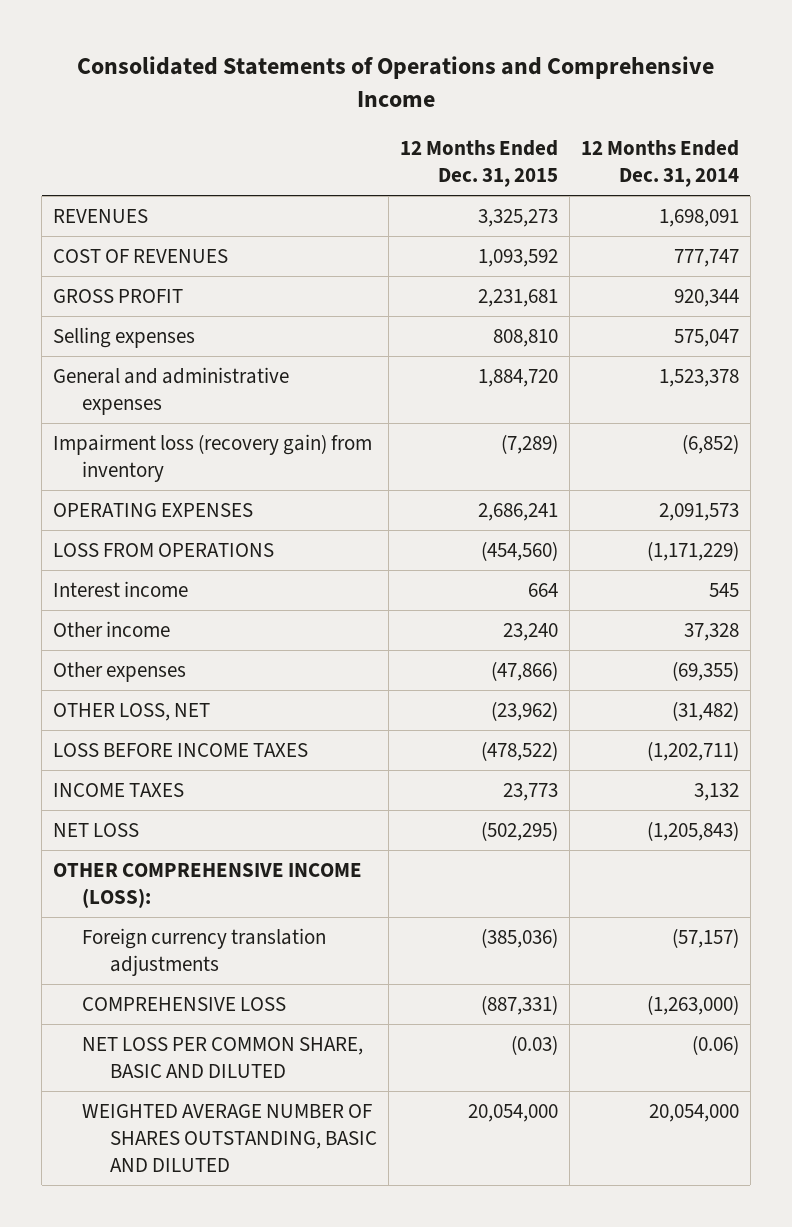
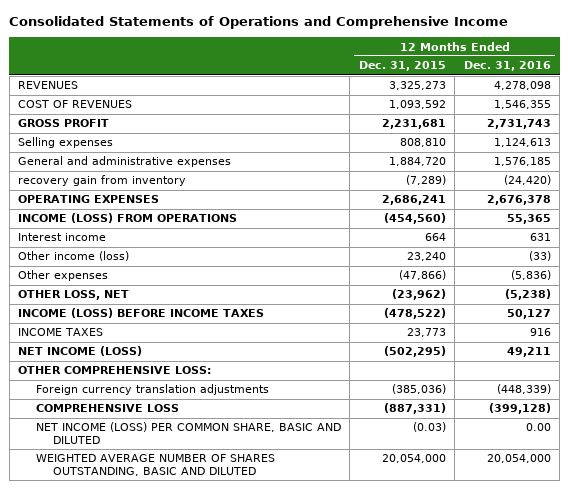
- | 12 Months Ended Dec. 31, 2015 | 12 Months Ended Dec. 31, 2014
+ | 12 Months Ended Dec. 31, 2015 | 12 Months Ended Dec. 31, 2016
- Impairment loss (recovery gain) from inventory | (7,289) | (6,852)
+ recovery gain from inventory | (7,289) | (24,420)
- LOSS FROM OPERATIONS | (454,560) | (1,171,229)
+ INCOME (LOSS) FROM OPERATIONS | (454,560) | 55,365
- Other income | 23,240 | 37,328
+ Other income (loss) | 23,240 | (33)
- LOSS BEFORE INCOME TAXES | (478,522) | (1,202,711)
+ INCOME (LOSS) BEFORE INCOME TAXES | (478,522) | 50,127
- NET LOSS | (502,295) | (1,205,843)
- OTHER COMPREHENSIVE INCOME (LOSS):
+ NET INCOME (LOSS) | (502,295) | 49,211
+ OTHER COMPREHENSIVE LOSS:
- NET LOSS PER COMMON SHARE, BASIC AND DILUTED | (0.03) | (0.06)
+ NET INCOME (LOSS) PER COMMON SHARE, BASIC AND DILUTED | (0.03) | 0.00

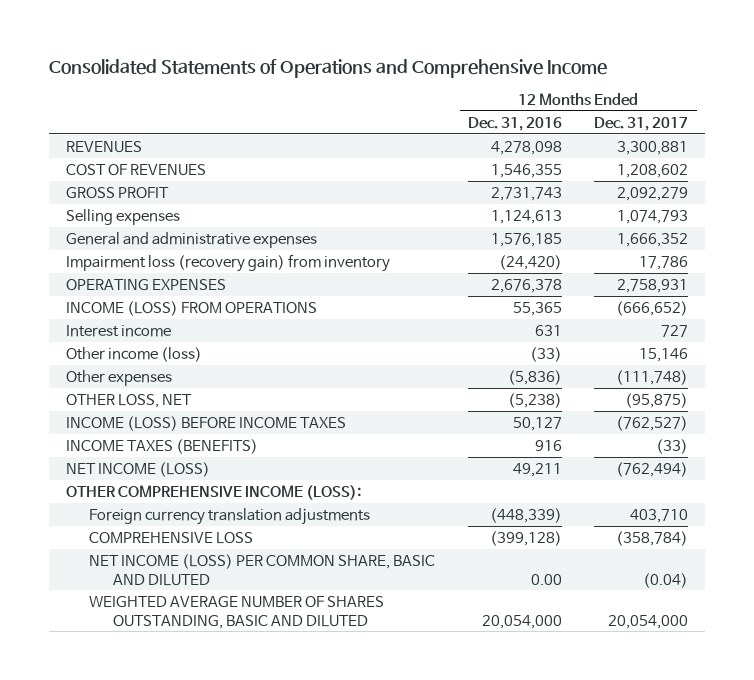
- | 12 Months Ended Dec. 31, 2015 | 12 Months Ended Dec. 31, 2016
+ | 12 Months Ended Dec. 31, 2016 | 12 Months Ended Dec. 31, 2017
- recovery gain from inventory | (7,289) | (24,420)
+ Impairment loss (recovery gain) from inventory | (24,420) | 17,786
- INCOME TAXES | 23,773 | 916
+ INCOME TAXES (BENEFITS) | 916 | (33)
- OTHER COMPREHENSIVE LOSS:
+ OTHER COMPREHENSIVE INCOME (LOSS):

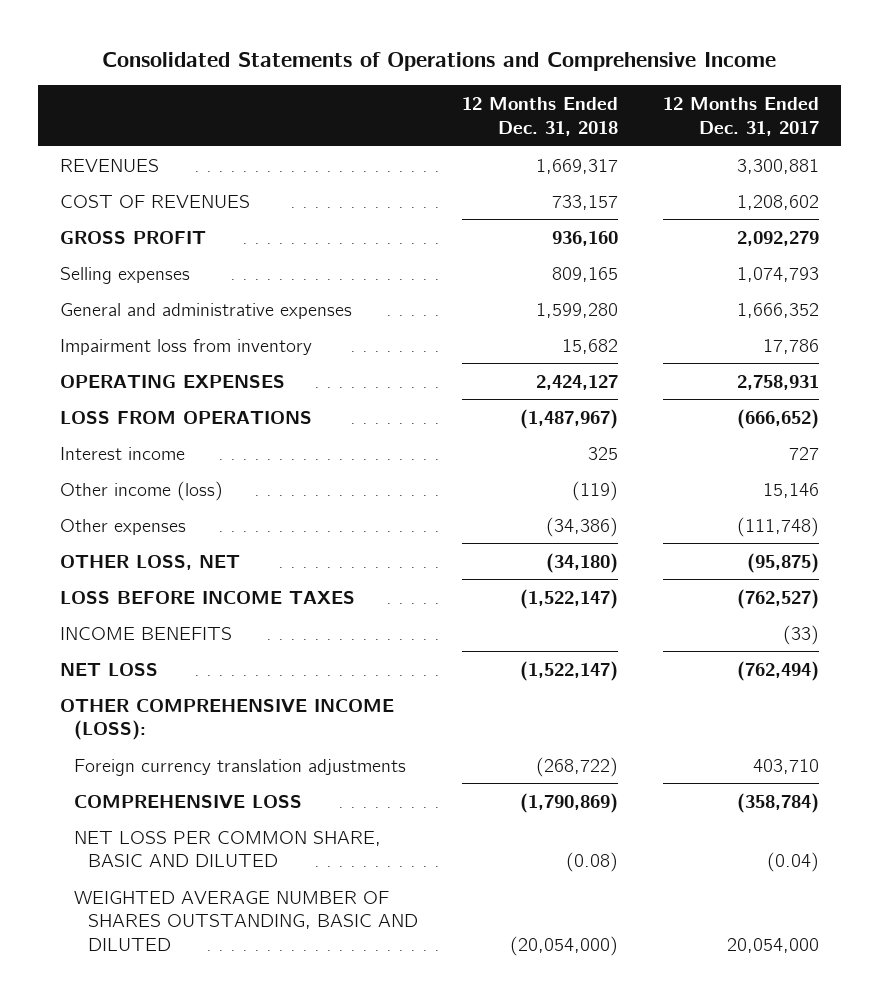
- | 12 Months Ended Dec. 31, 2016 | 12 Months Ended Dec. 31, 2017
+ | 12 Months Ended Dec. 31, 2018 | 12 Months Ended Dec. 31, 2017
- Impairment loss (recovery gain) from inventory | (24,420) | 17,786
+ Impairment loss from inventory | 15,682 | 17,786
- INCOME (LOSS) FROM OPERATIONS | 55,365 | (666,652)
+ LOSS FROM OPERATIONS | (1,487,967) | (666,652)
- INCOME (LOSS) BEFORE INCOME TAXES | 50,127 | (762,527)
- INCOME TAXES (BENEFITS) | 916 | (33)
- NET INCOME (LOSS) | 49,211 | (762,494)
+ LOSS BEFORE INCOME TAXES | (1,522,147) | (762,527)
+ INCOME BENEFITS | | (33)
+ NET LOSS | (1,522,147) | (762,494)
- NET INCOME (LOSS) PER COMMON SHARE, BASIC AND DILUTED | 0.00 | (0.04)
+ NET LOSS PER COMMON SHARE, BASIC AND DILUTED | (0.08) | (0.04)

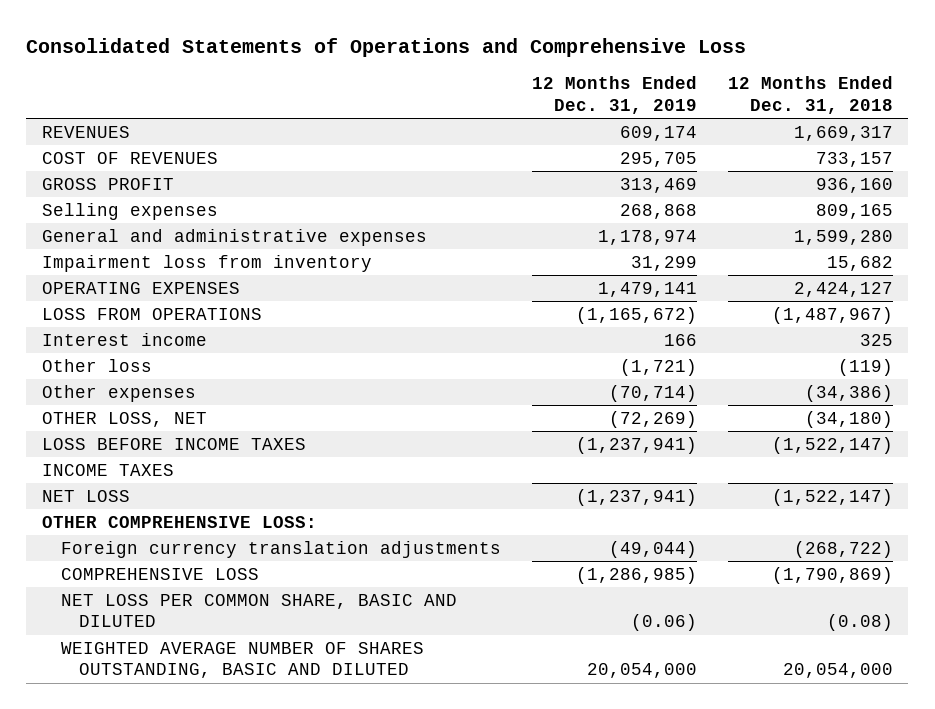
- Consolidated Statements of Operations and Comprehensive Income
+ Consolidated Statements of Operations and Comprehensive Loss
- | 12 Months Ended Dec. 31, 2018 | 12 Months Ended Dec. 31, 2017
+ | 12 Months Ended Dec. 31, 2019 | 12 Months Ended Dec. 31, 2018
- Other income (loss) | (119) | 15,146
+ Other loss | (1,721) | (119)
- INCOME BENEFITS | | (33)
+ INCOME TAXES
- OTHER COMPREHENSIVE INCOME (LOSS):
+ OTHER COMPREHENSIVE LOSS:
- WEIGHTED AVERAGE NUMBER OF SHARES OUTSTANDING, BASIC AND DILUTED | (20,054,000) | 20,054,000
+ WEIGHTED AVERAGE NUMBER OF SHARES OUTSTANDING, BASIC AND DILUTED | 20,054,000 | 20,054,000

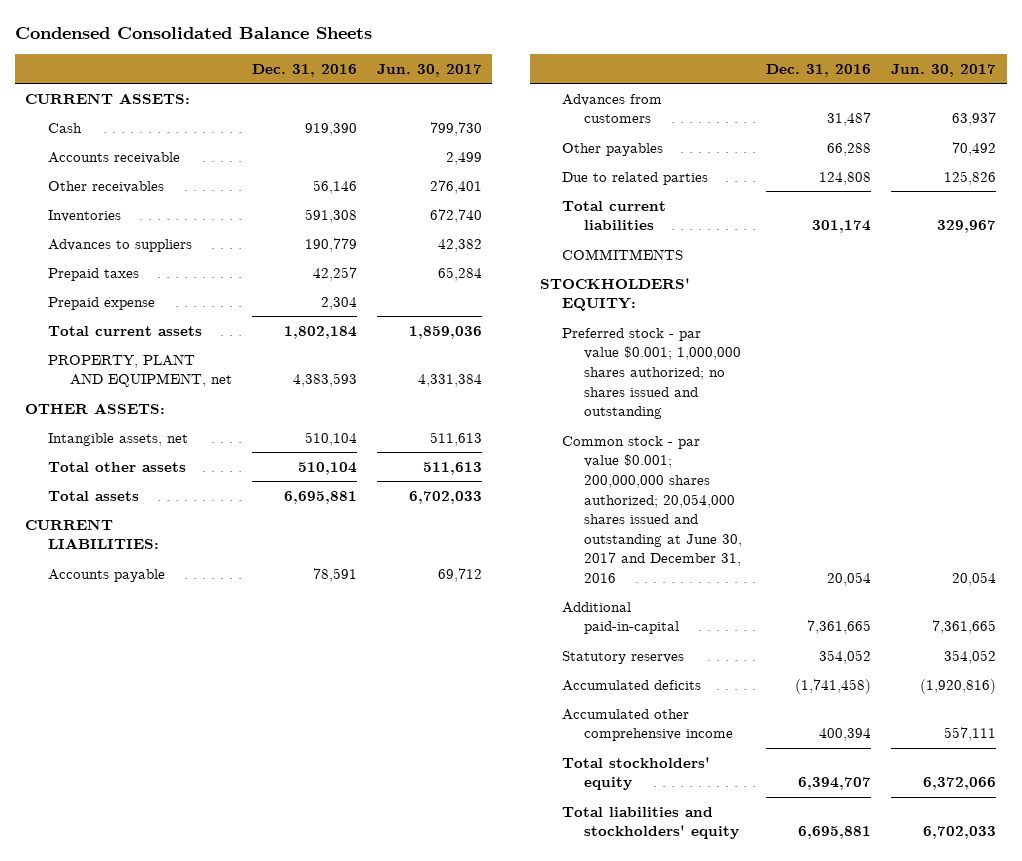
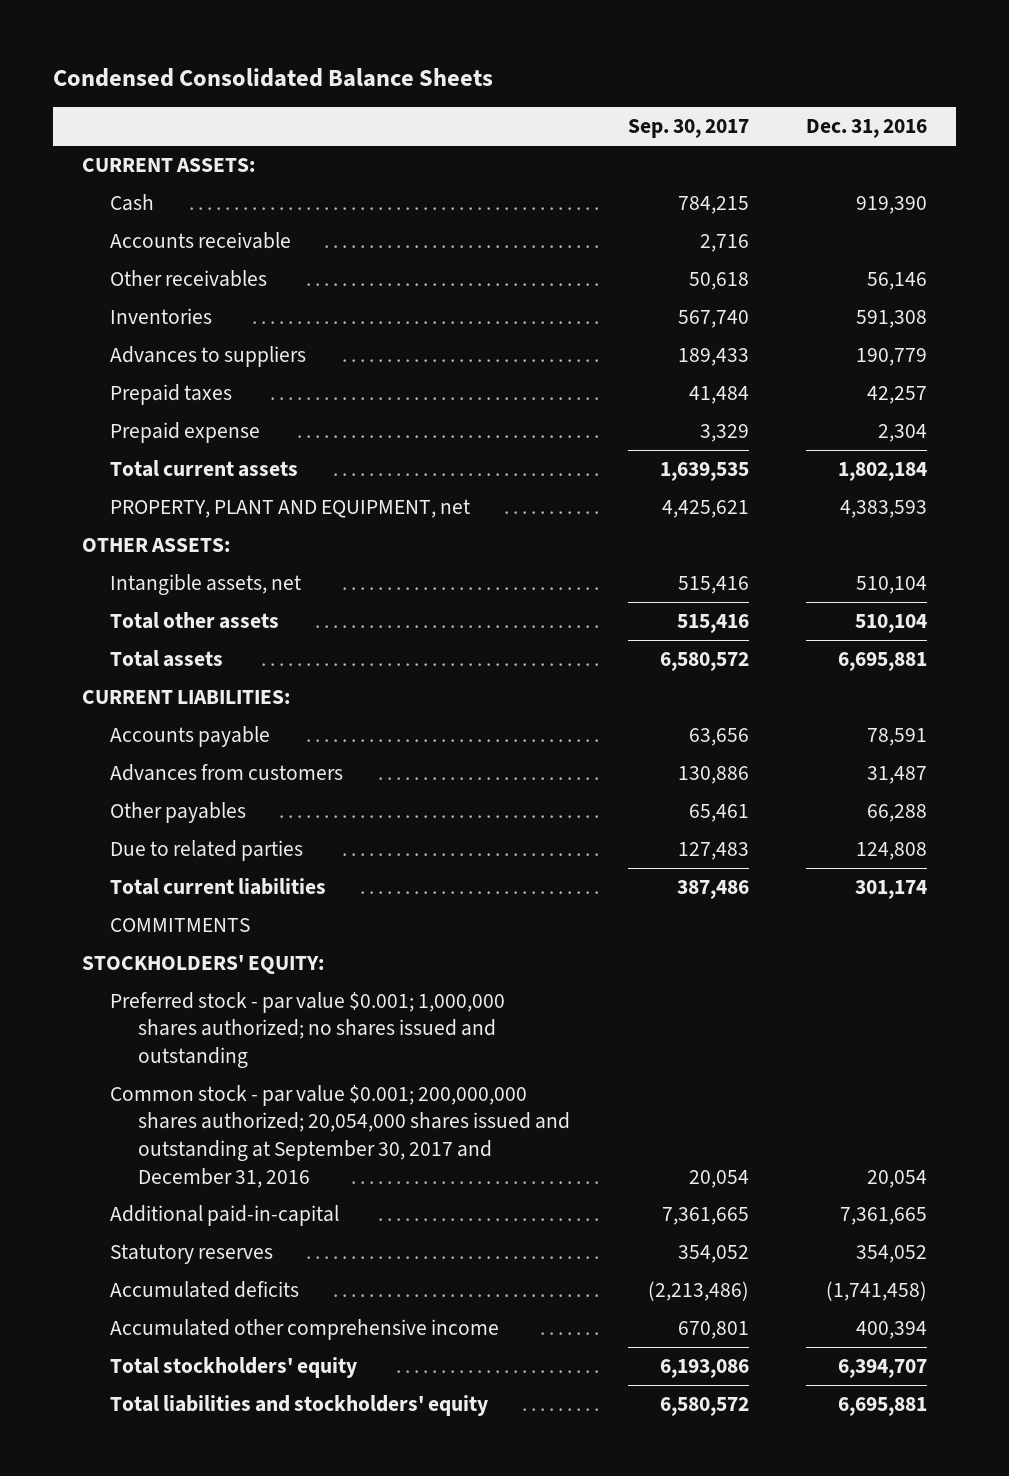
- | Dec. 31, 2016 | Jun. 30, 2017
+ | Sep. 30, 2017 | Dec. 31, 2016
- Common stock - par value $0.001; 200,000,000 shares authorized; 20,054,000 shares issued and outstanding at June 30, 2017 and December 31, 2016 | 20,054 | 20,054
+ Common stock - par value $0.001; 200,000,000 shares authorized; 20,054,000 shares issued and outstanding at September 30, 2017 and December 31, 2016 | 20,054 | 20,054

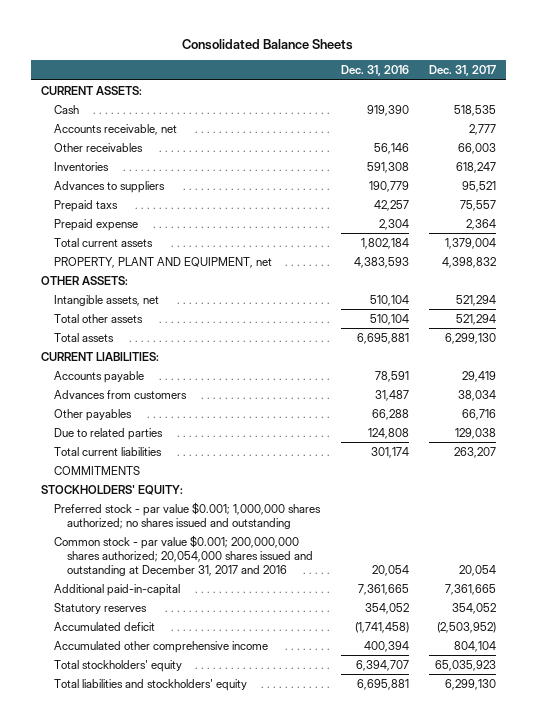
- Condensed Consolidated Balance Sheets
+ Consolidated Balance Sheets
- | Sep. 30, 2017 | Dec. 31, 2016
+ | Dec. 31, 2016 | Dec. 31, 2017
- Accounts receivable | 2,716 |
+ Accounts receivable, net | | 2,777
- Prepaid taxes | 41,484 | 42,257
+ Prepaid taxs | 42,257 | 75,557
- Common stock - par value $0.001; 200,000,000 shares authorized; 20,054,000 shares issued and outstanding at September 30, 2017 and December 31, 2016 | 20,054 | 20,054
+ Common stock - par value $0.001; 200,000,000 shares authorized; 20,054,000 shares issued and outstanding at December 31, 2017 and 2016 | 20,054 | 20,054
- Accumulated deficits | (2,213,486) | (1,741,458)
+ Accumulated deficit | (1,741,458) | (2,503,952)

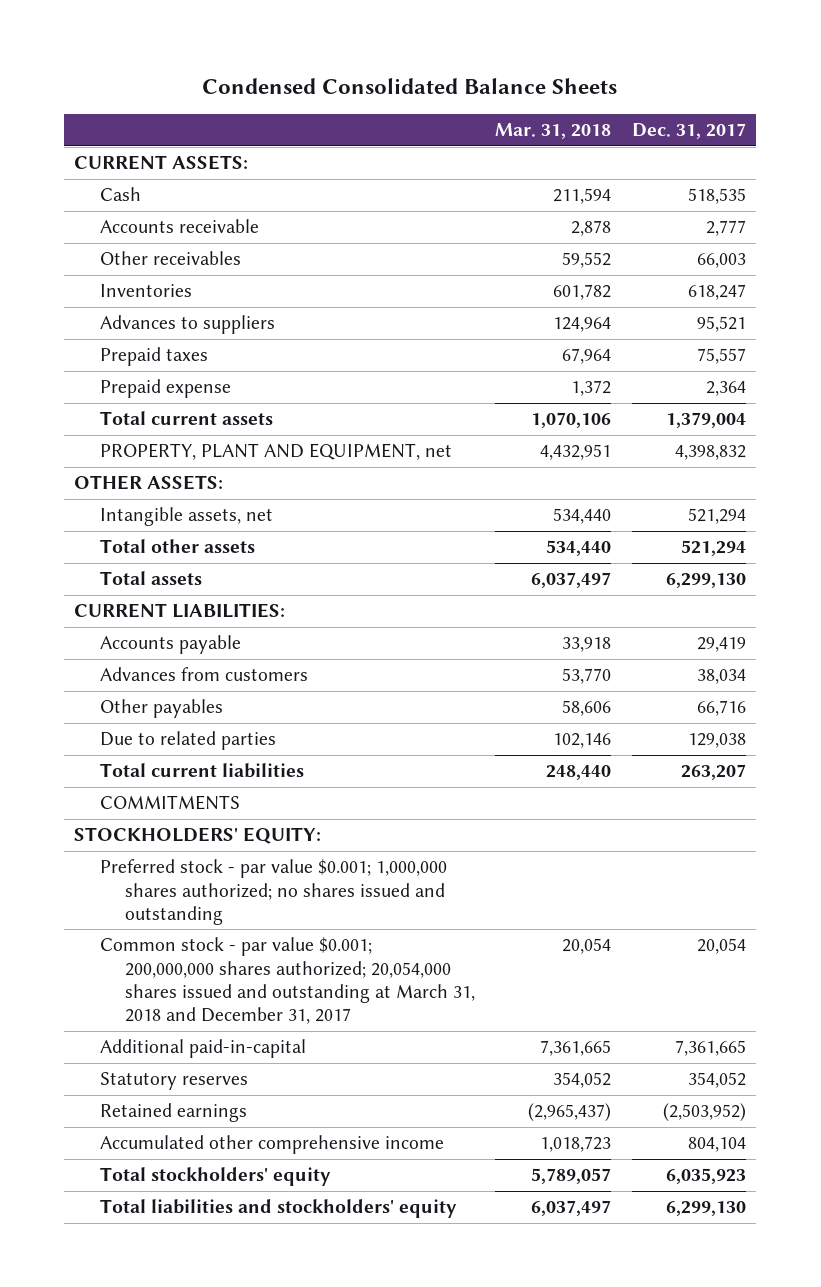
- Consolidated Balance Sheets
+ Condensed Consolidated Balance Sheets
- | Dec. 31, 2016 | Dec. 31, 2017
+ | Mar. 31, 2018 | Dec. 31, 2017
- Accounts receivable, net | | 2,777
+ Accounts receivable | 2,878 | 2,777
- Prepaid taxs | 42,257 | 75,557
+ Prepaid taxes | 67,964 | 75,557
- Common stock - par value $0.001; 200,000,000 shares authorized; 20,054,000 shares issued and outstanding at December 31, 2017 and 2016 | 20,054 | 20,054
+ Common stock - par value $0.001; 200,000,000 shares authorized; 20,054,000 shares issued and outstanding at March 31, 2018 and December 31, 2017 | 20,054 | 20,054
- Accumulated deficit | (1,741,458) | (2,503,952)
+ Retained earnings | (2,965,437) | (2,503,952)
- Total stockholders' equity | 6,394,707 | 65,035,923
+ Total stockholders' equity | 5,789,057 | 6,035,923

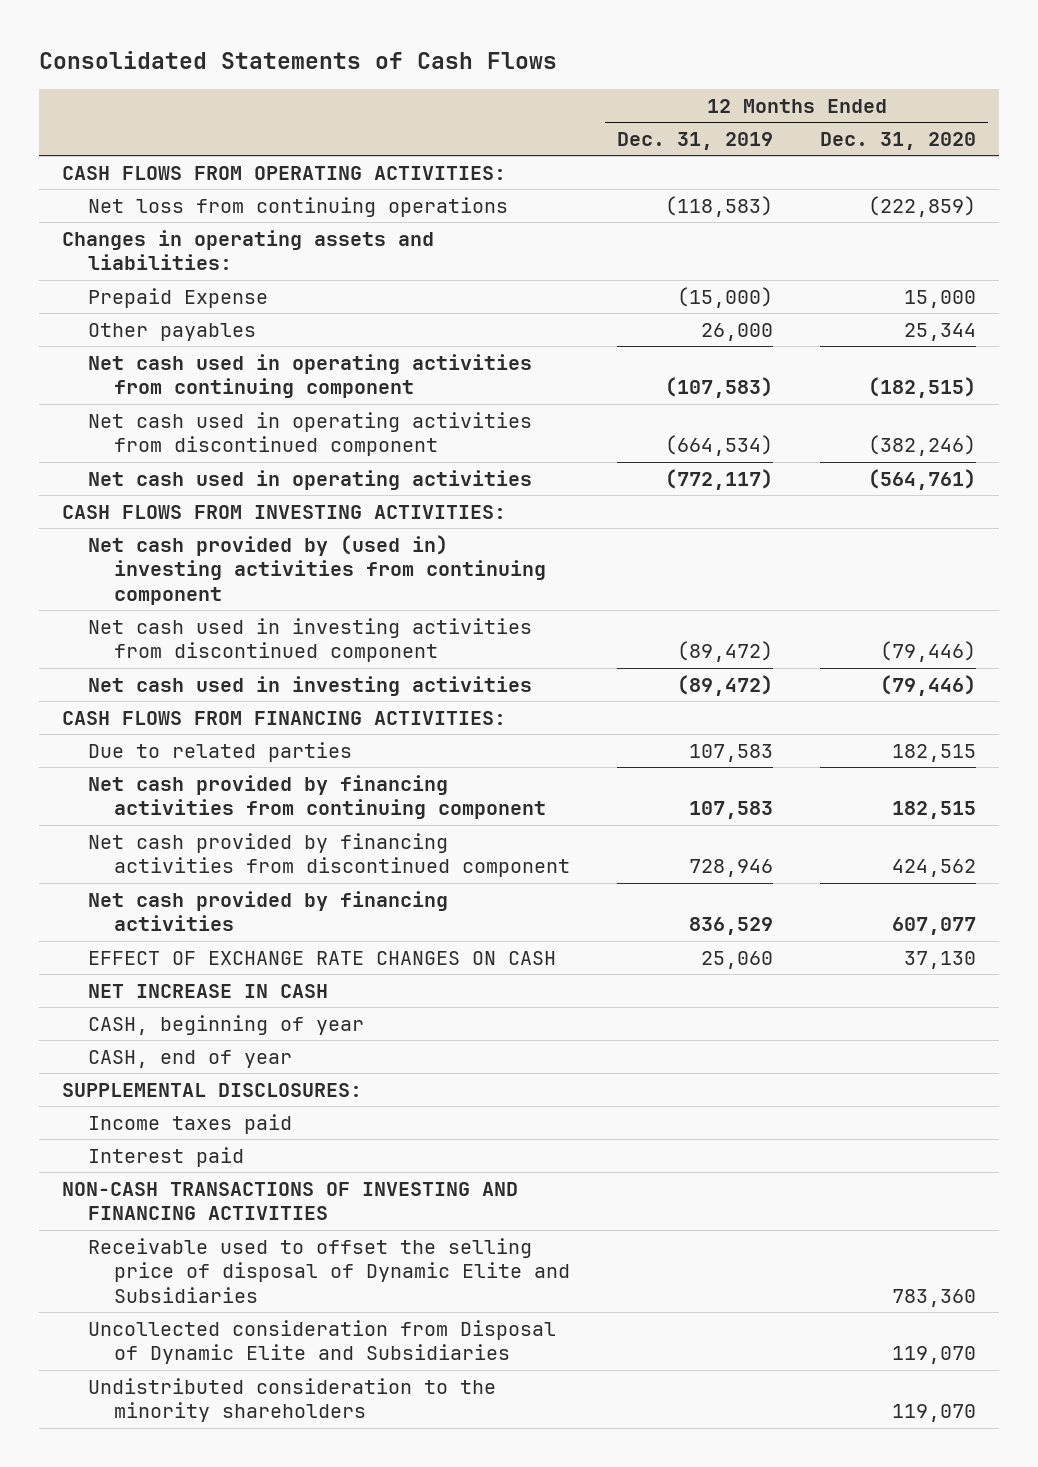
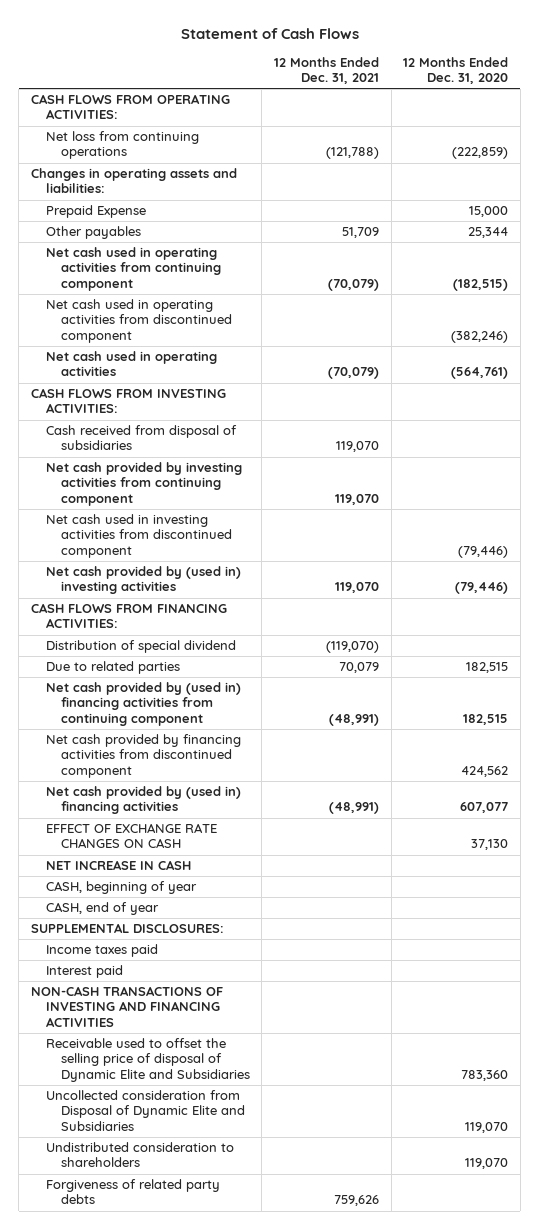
- Consolidated Statements of Cash Flows
+ Statement of Cash Flows
- | 12 Months Ended Dec. 31, 2019 | 12 Months Ended Dec. 31, 2020
+ | 12 Months Ended Dec. 31, 2021 | 12 Months Ended Dec. 31, 2020
- Net cash provided by (used in) investing activities from continuing component
+ Cash received from disposal of subsidiaries | 119,070 |
+ Net cash provided by investing activities from continuing component | 119,070 |
- Net cash used in investing activities | (89,472) | (79,446)
+ Net cash provided by (used in) investing activities | 119,070 | (79,446)
+ Distribution of special dividend | (119,070) |
- Net cash provided by financing activities from continuing component | 107,583 | 182,515
+ Net cash provided by (used in) financing activities from continuing component | (48,991) | 182,515
- Net cash provided by financing activities | 836,529 | 607,077
+ Net cash provided by (used in) financing activities | (48,991) | 607,077
- Undistributed consideration to the minority shareholders | | 119,070
+ Undistributed consideration to shareholders | | 119,070
+ Forgiveness of related party debts | 759,626 |

